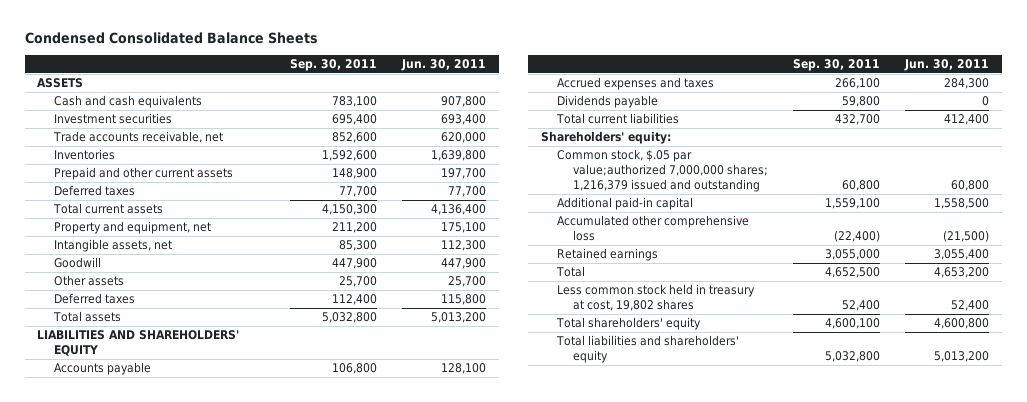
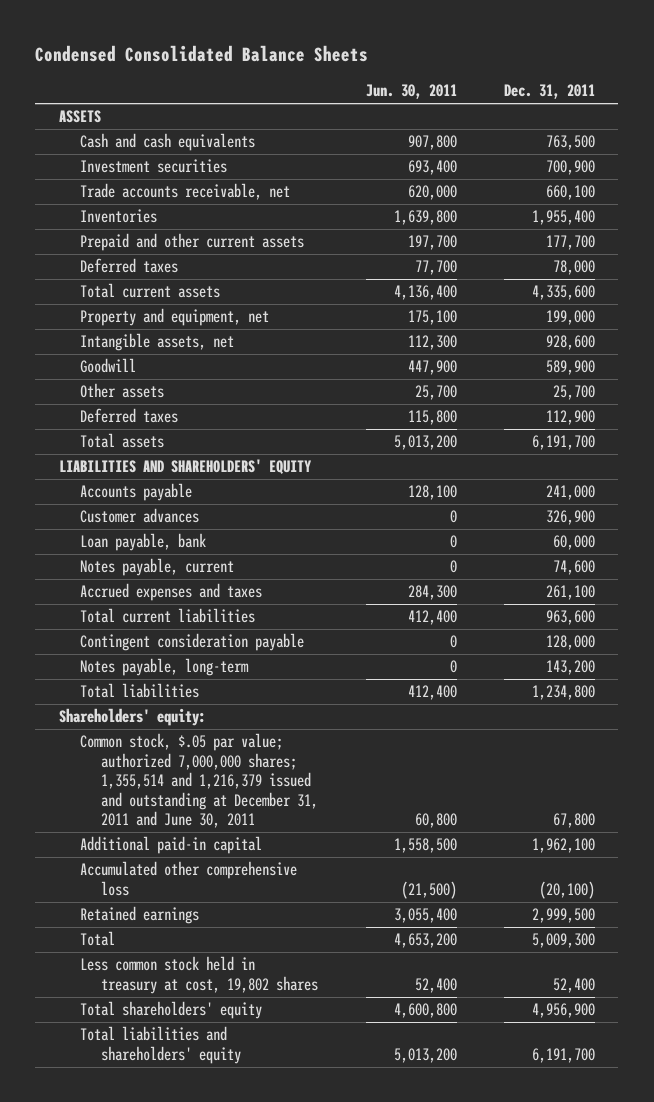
- | Sep. 30, 2011 | Jun. 30, 2011
+ | Jun. 30, 2011 | Dec. 31, 2011
+ Customer advances | 0 | 326,900
+ Loan payable, bank | 0 | 60,000
+ Notes payable, current | 0 | 74,600
- Dividends payable | 59,800 | 0
+ Contingent consideration payable | 0 | 128,000
+ Notes payable, long-term | 0 | 143,200
+ Total liabilities | 412,400 | 1,234,800
- Common stock, $.05 par value;authorized 7,000,000 shares; 1,216,379 issued and outstanding | 60,800 | 60,800
+ Common stock, $.05 par value; authorized 7,000,000 shares; 1,355,514 and 1,216,379 issued and outstanding at December 31, 2011 and June 30, 2011 | 60,800 | 67,800

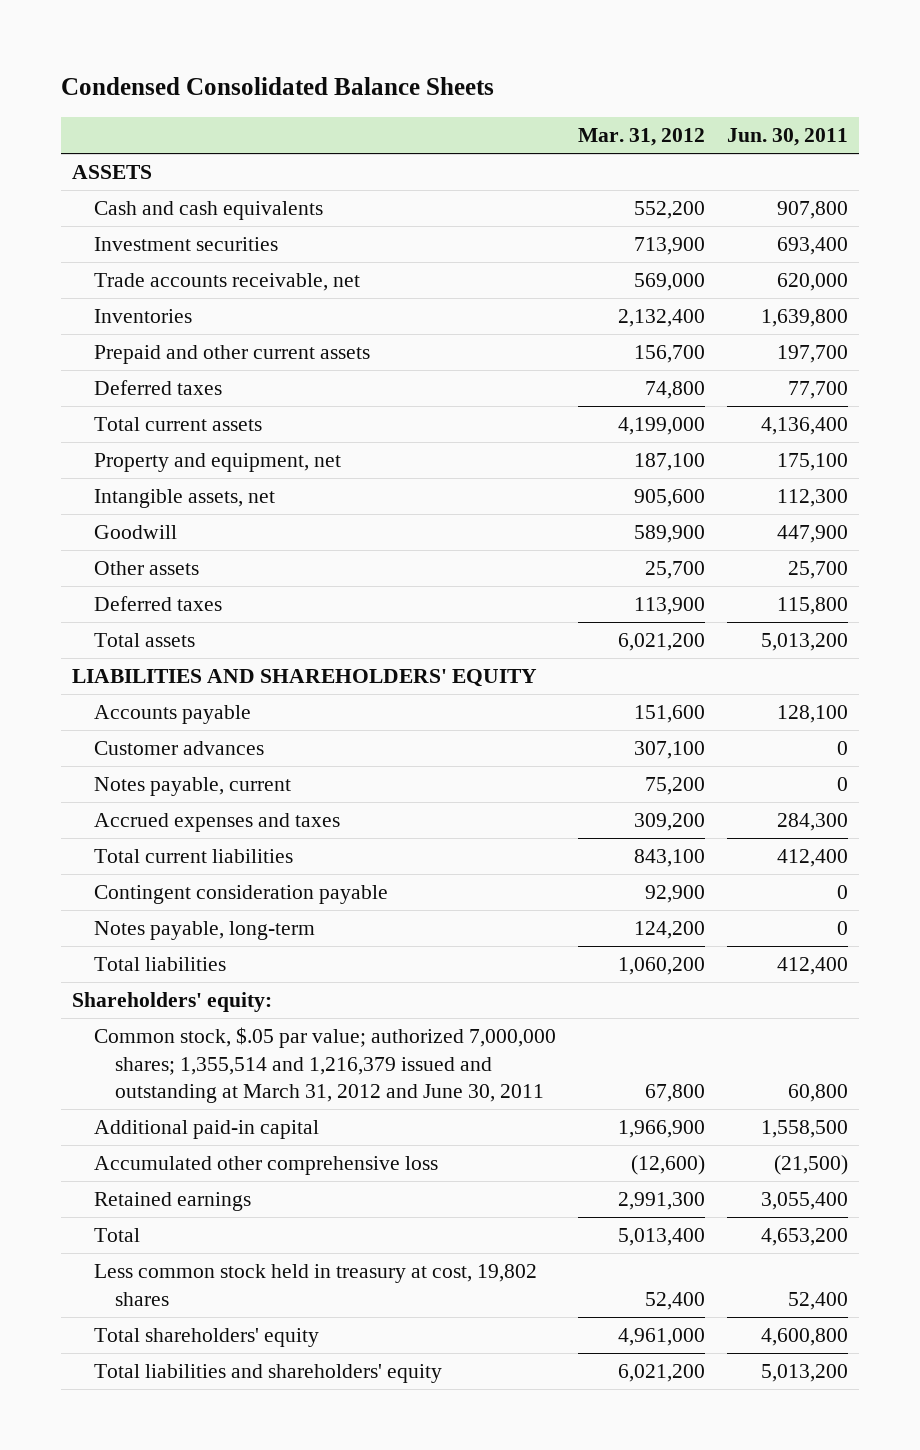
- | Jun. 30, 2011 | Dec. 31, 2011
+ | Mar. 31, 2012 | Jun. 30, 2011
- Loan payable, bank | 0 | 60,000
- Common stock, $.05 par value; authorized 7,000,000 shares; 1,355,514 and 1,216,379 issued and outstanding at December 31, 2011 and June 30, 2011 | 60,800 | 67,800
+ Common stock, $.05 par value; authorized 7,000,000 shares; 1,355,514 and 1,216,379 issued and outstanding at March 31, 2012 and June 30, 2011 | 67,800 | 60,800

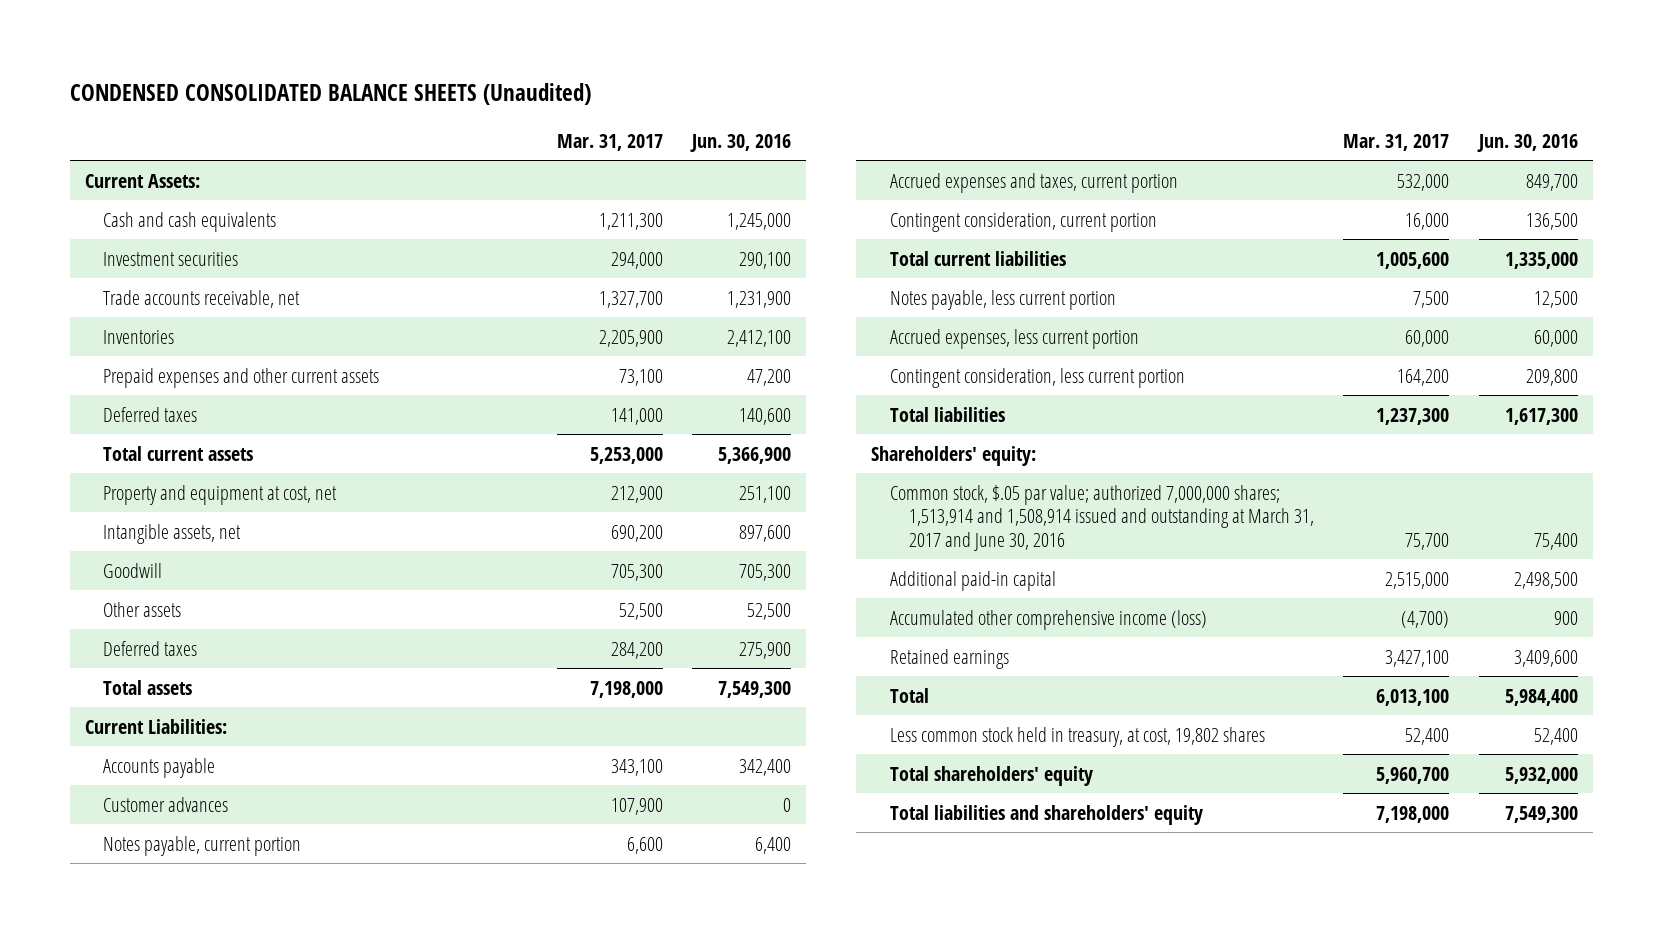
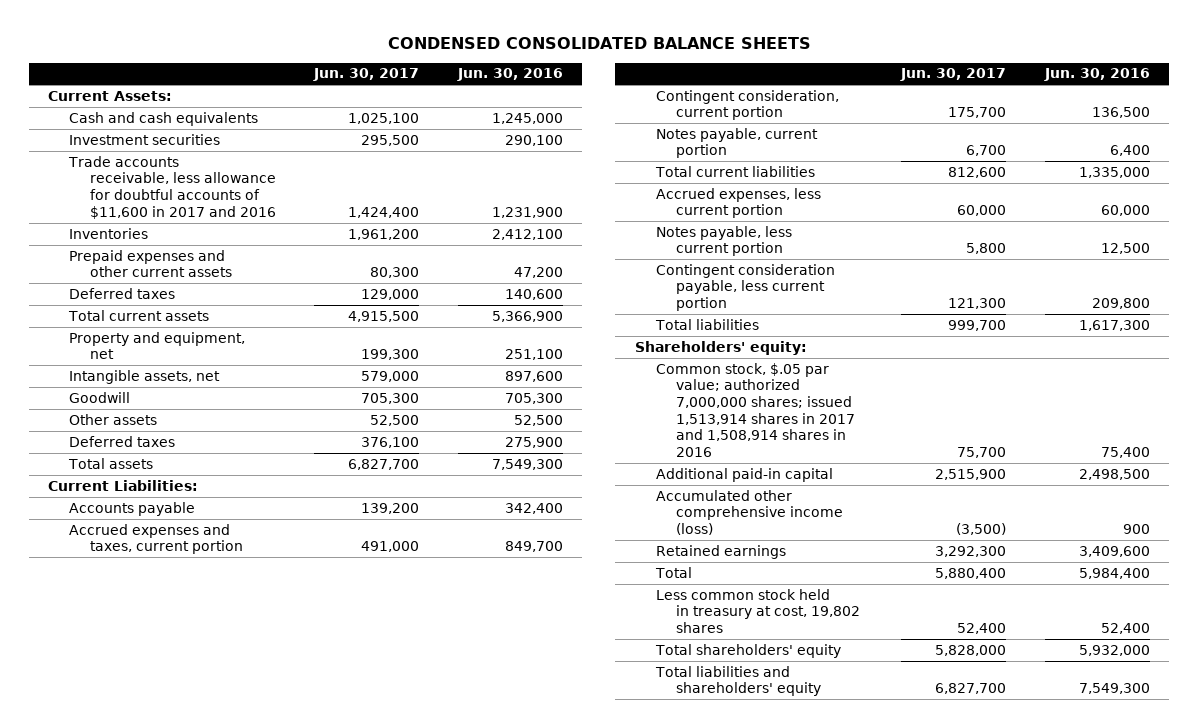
- CONDENSED CONSOLIDATED BALANCE SHEETS (Unaudited)
+ CONDENSED CONSOLIDATED BALANCE SHEETS
- | Mar. 31, 2017 | Jun. 30, 2016
+ | Jun. 30, 2017 | Jun. 30, 2016
- Trade accounts receivable, net | 1,327,700 | 1,231,900
+ Trade accounts receivable, less allowance for doubtful accounts of $11,600 in 2017 and 2016 | 1,424,400 | 1,231,900
- Property and equipment at cost, net | 212,900 | 251,100
+ Property and equipment, net | 199,300 | 251,100
- Customer advances | 107,900 | 0
moved down: Notes payable, current portion | 6,700 | 6,400
- Contingent consideration, less current portion | 164,200 | 209,800
moved down: Notes payable, less current portion | 5,800 | 12,500
+ Contingent consideration payable, less current portion | 121,300 | 209,800
- Common stock, $.05 par value; authorized 7,000,000 shares; 1,513,914 and 1,508,914 issued and outstanding at March 31, 2017 and June 30, 2016 | 75,700 | 75,400
+ Common stock, $.05 par value; authorized 7,000,000 shares; issued 1,513,914 shares in 2017 and 1,508,914 shares in 2016 | 75,700 | 75,400
- Less common stock held in treasury, at cost, 19,802 shares | 52,400 | 52,400
+ Less common stock held in treasury at cost, 19,802 shares | 52,400 | 52,400

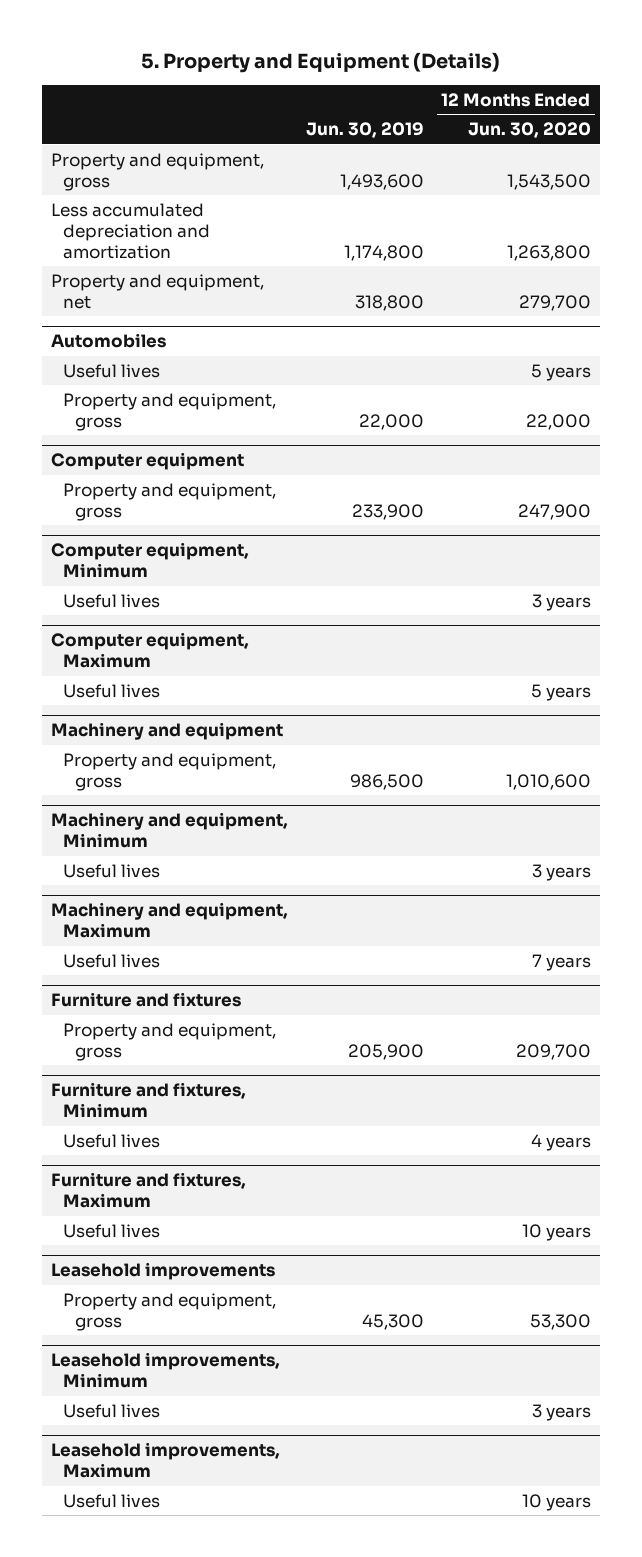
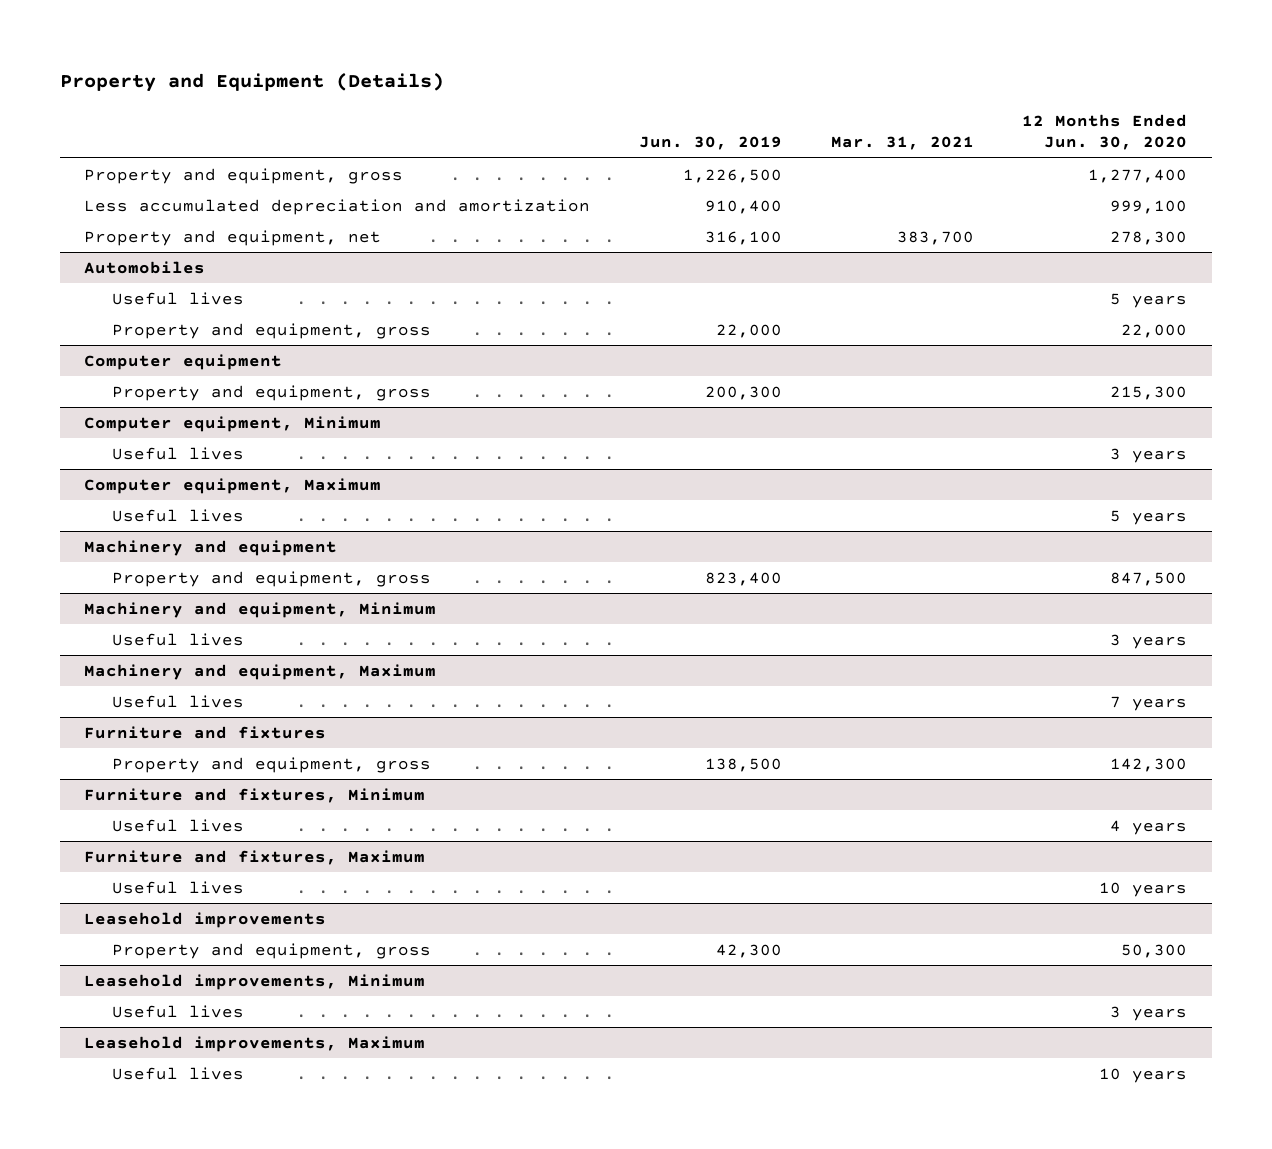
- 5. Property and Equipment (Details)
+ Property and Equipment (Details)
- | Jun. 30, 2019 | 12 Months Ended Jun. 30, 2020
+ | Jun. 30, 2019 | Mar. 31, 2021 | 12 Months Ended Jun. 30, 2020
- Property and equipment, gross | 1,493,600 | 1,543,500
- Less accumulated depreciation and amortization | 1,174,800 | 1,263,800
- Property and equipment, net | 318,800 | 279,700
+ Property and equipment, gross | 1,226,500 | | 1,277,400
+ Less accumulated depreciation and amortization | 910,400 | | 999,100
+ Property and equipment, net | 316,100 | 383,700 | 278,300
@ Computer equipment
- Property and equipment, gross | 233,900 | 247,900
+ Property and equipment, gross | 200,300 | | 215,300
@ Machinery and equipment
- Property and equipment, gross | 986,500 | 1,010,600
+ Property and equipment, gross | 823,400 | | 847,500
@ Furniture and fixtures
- Property and equipment, gross | 205,900 | 209,700
+ Property and equipment, gross | 138,500 | | 142,300
@ Leasehold improvements
- Property and equipment, gross | 45,300 | 53,300
+ Property and equipment, gross | 42,300 | | 50,300

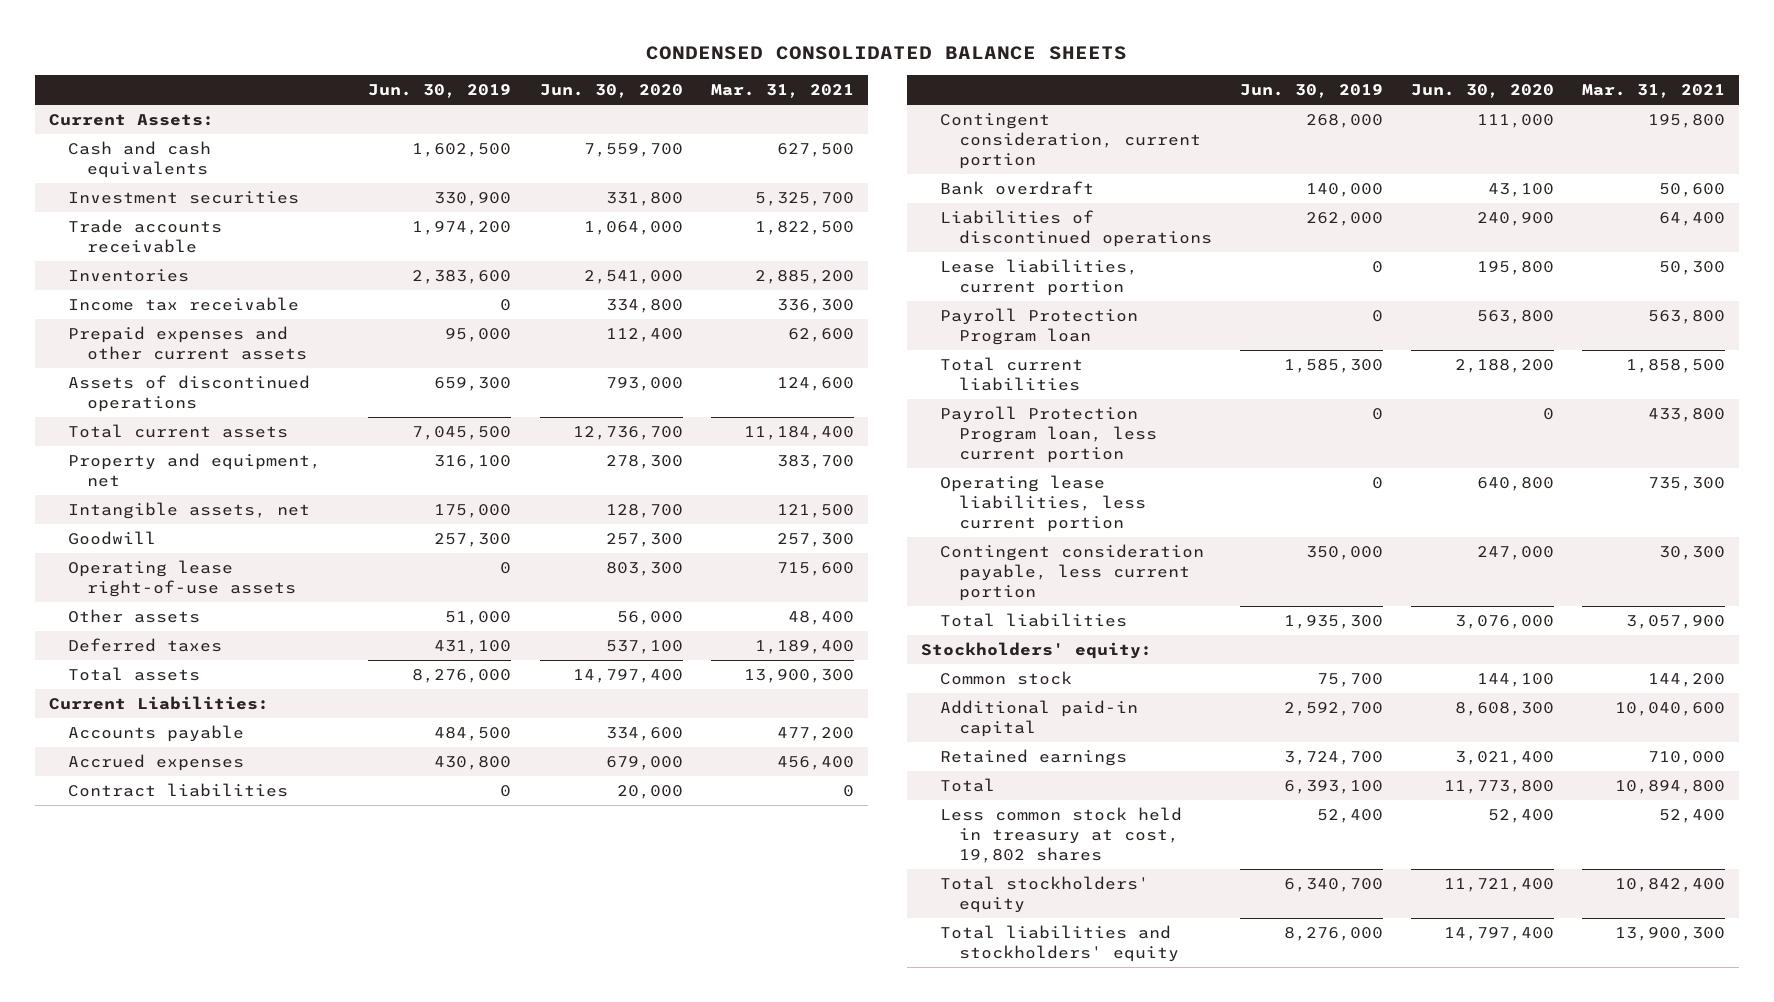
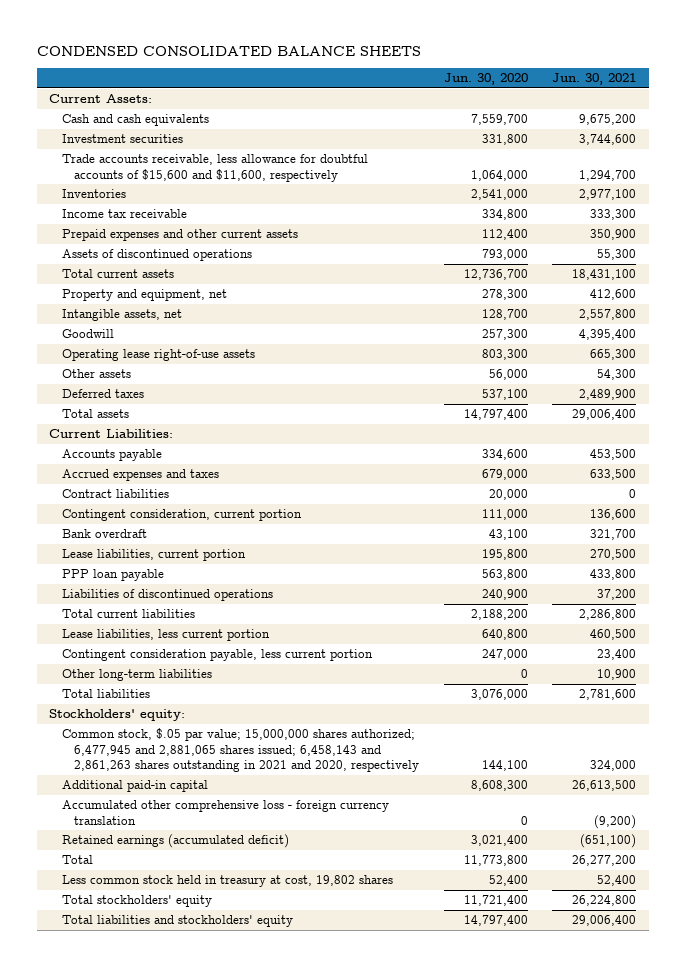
- | Jun. 30, 2019 | Jun. 30, 2020 | Mar. 31, 2021
+ | Jun. 30, 2020 | Jun. 30, 2021
- Trade accounts receivable | 1,974,200 | 1,064,000 | 1,822,500
+ Trade accounts receivable, less allowance for doubtful accounts of $15,600 and $11,600, respectively | 1,064,000 | 1,294,700
- Accrued expenses | 430,800 | 679,000 | 456,400
+ Accrued expenses and taxes | 679,000 | 633,500
- Payroll Protection Program loan | 0 | 563,800 | 563,800
+ PPP loan payable | 563,800 | 433,800
moved down: Liabilities of discontinued operations | 240,900 | 37,200
- Payroll Protection Program loan, less current portion | 0 | 0 | 433,800
- Operating lease liabilities, less current portion | 0 | 640,800 | 735,300
+ Lease liabilities, less current portion | 640,800 | 460,500
+ Other long-term liabilities | 0 | 10,900
- Common stock | 75,700 | 144,100 | 144,200
+ Common stock, $.05 par value; 15,000,000 shares authorized; 6,477,945 and 2,881,065 shares issued; 6,458,143 and 2,861,263 shares outstanding in 2021 and 2020, respectively | 144,100 | 324,000
- Retained earnings | 3,724,700 | 3,021,400 | 710,000
+ Accumulated other comprehensive loss - foreign currency translation | 0 | (9,200)
+ Retained earnings (accumulated deficit) | 3,021,400 | (651,100)

